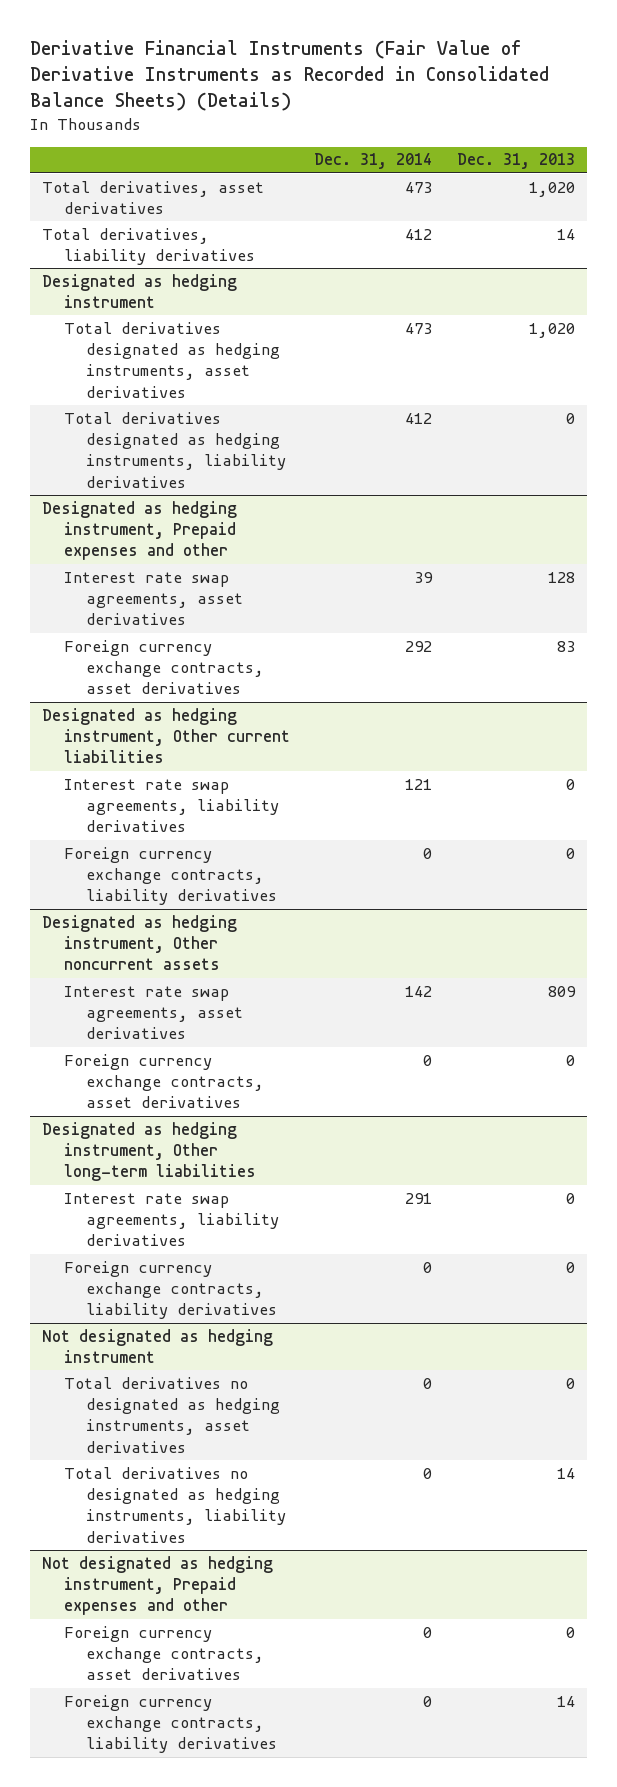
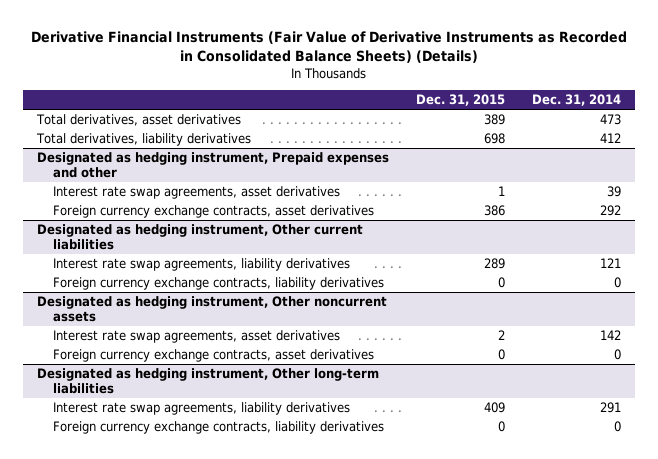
- | Dec. 31, 2014 | Dec. 31, 2013
+ | Dec. 31, 2015 | Dec. 31, 2014
- Designated as hedging instrument
- Total derivatives designated as hedging instruments, asset derivatives | 473 | 1,020
- Total derivatives designated as hedging instruments, liability derivatives | 412 | 0
- Not designated as hedging instrument
- Total derivatives no designated as hedging instruments, asset derivatives | 0 | 0
- Total derivatives no designated as hedging instruments, liability derivatives | 0 | 14
- Not designated as hedging instrument, Prepaid expenses and other
- Foreign currency exchange contracts, asset derivatives | 0 | 0
- Foreign currency exchange contracts, liability derivatives | 0 | 14

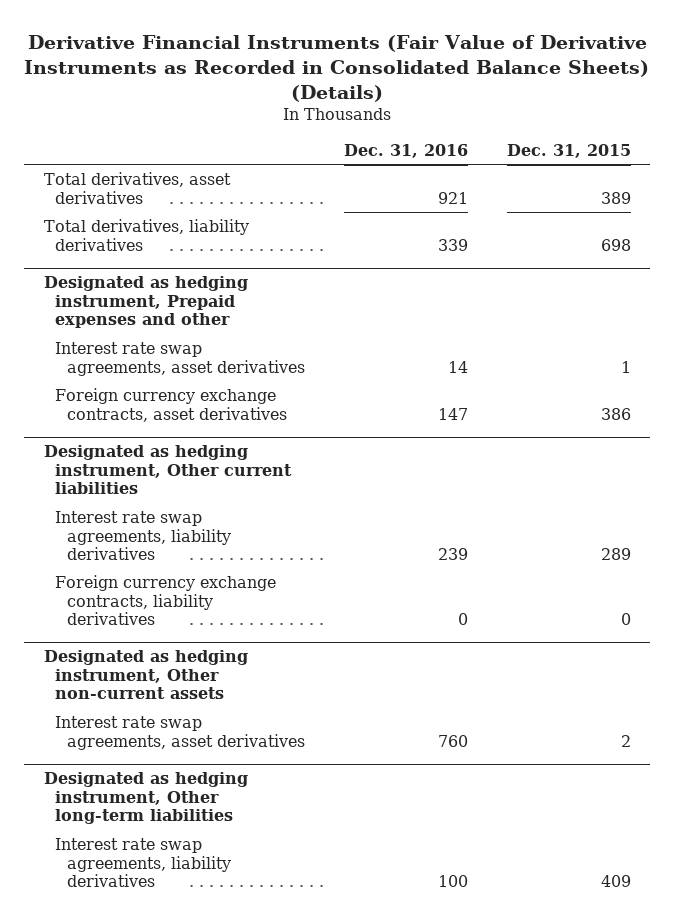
- | Dec. 31, 2015 | Dec. 31, 2014
+ | Dec. 31, 2016 | Dec. 31, 2015
- Designated as hedging instrument, Other noncurrent assets
+ Designated as hedging instrument, Other non-current assets
- Foreign currency exchange contracts, asset derivatives | 0 | 0
@ Designated as hedging instrument, Other long-term liabilities
- Foreign currency exchange contracts, liability derivatives | 0 | 0

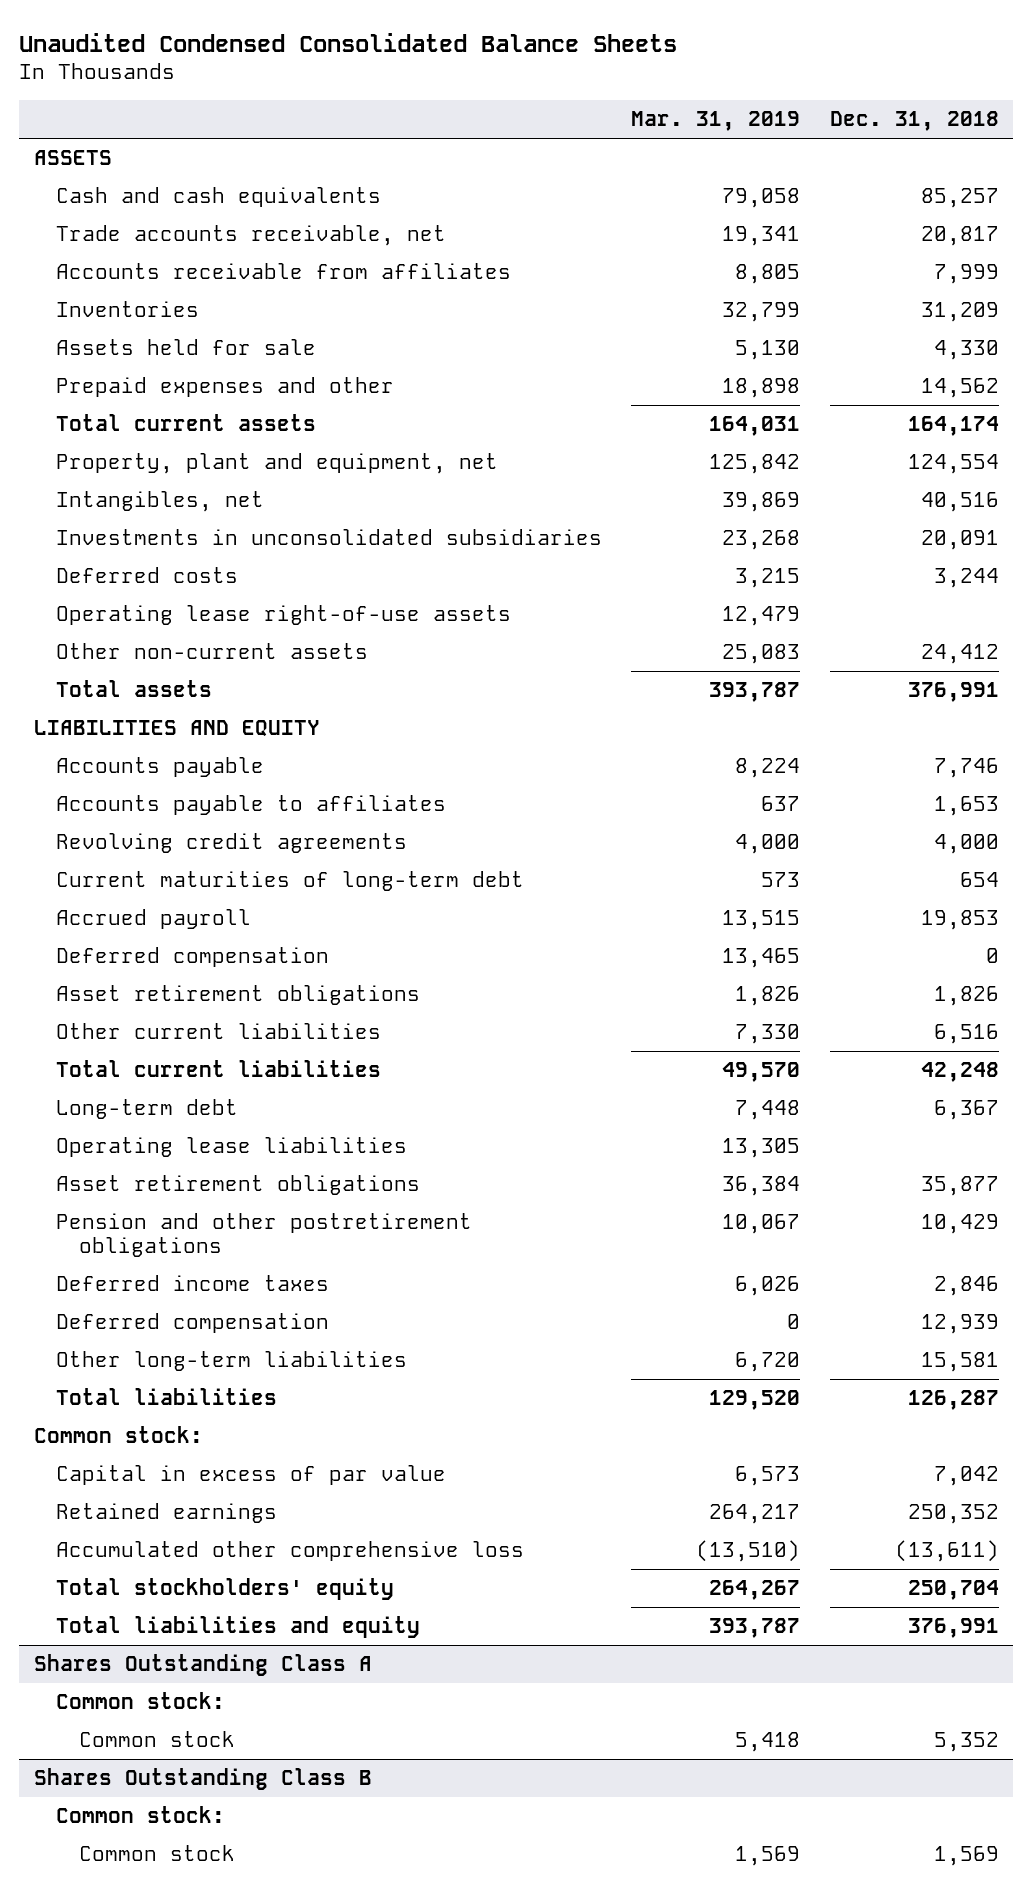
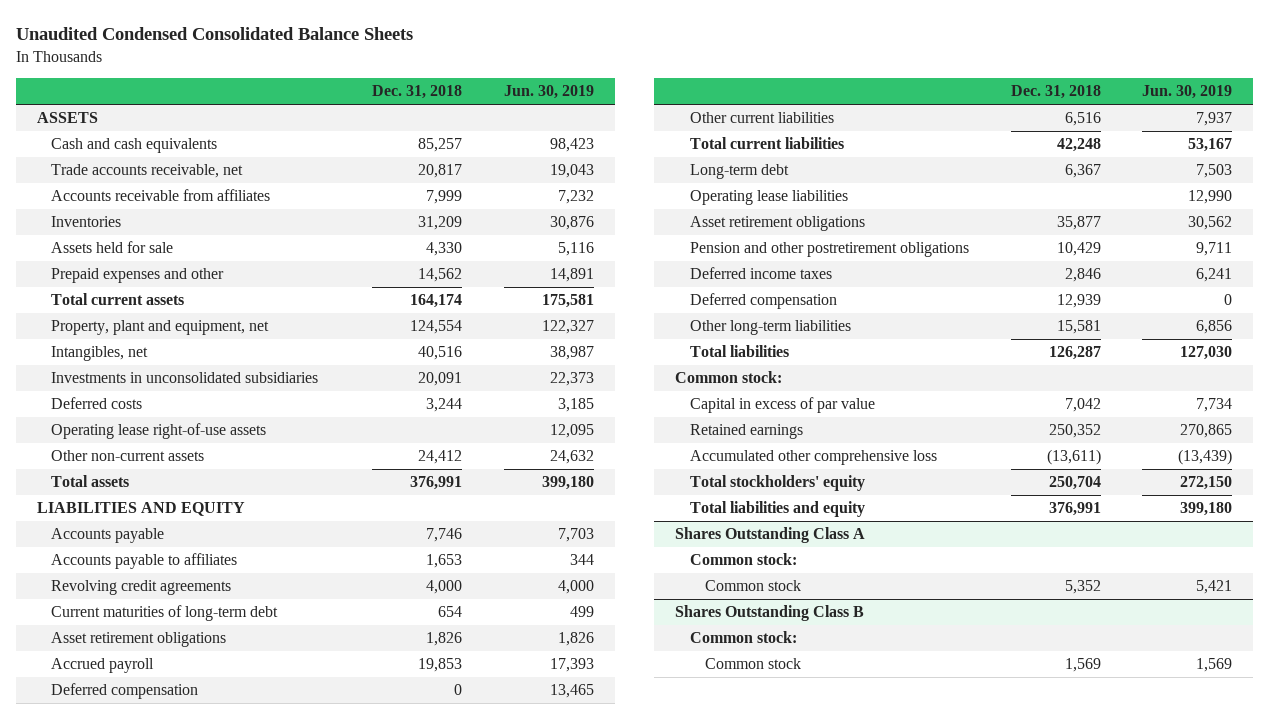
- | Mar. 31, 2019 | Dec. 31, 2018
+ | Dec. 31, 2018 | Jun. 30, 2019
moved up: Asset retirement obligations | 1,826 | 1,826

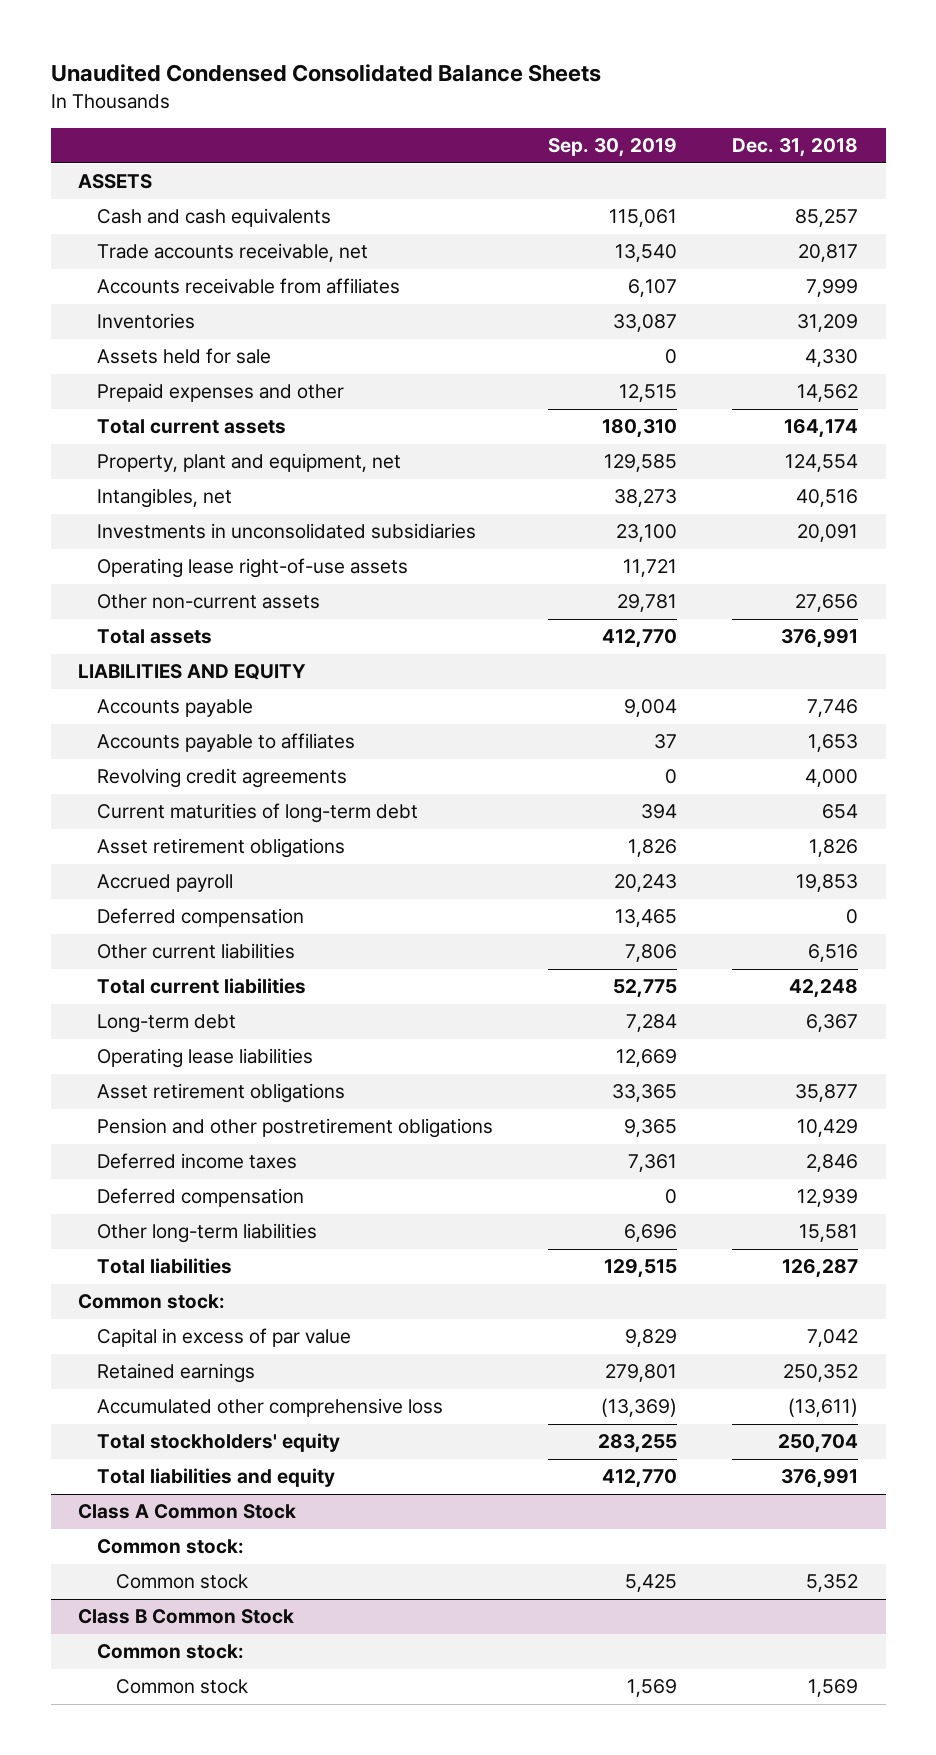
- | Dec. 31, 2018 | Jun. 30, 2019
+ | Sep. 30, 2019 | Dec. 31, 2018
- Deferred costs | 3,244 | 3,185
- Other non-current assets | 24,412 | 24,632
+ Other non-current assets | 29,781 | 27,656
- Shares Outstanding Class A
+ Class A Common Stock
- Shares Outstanding Class B
+ Class B Common Stock

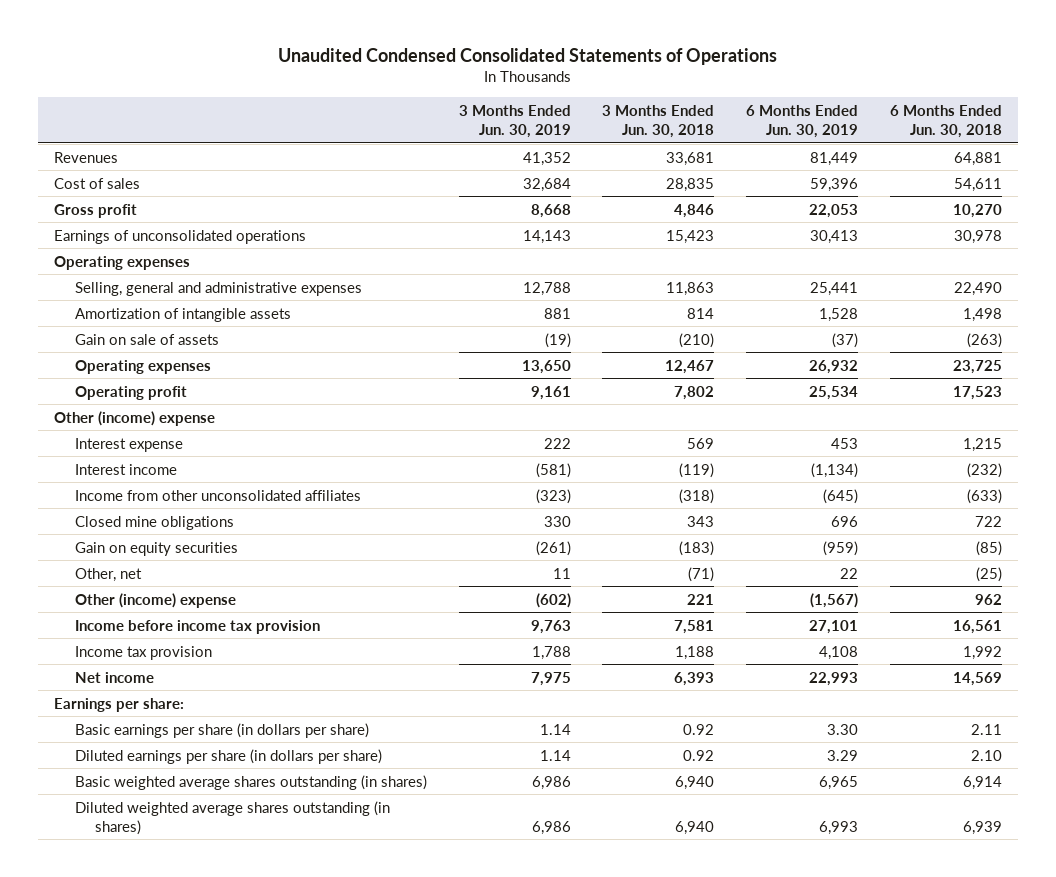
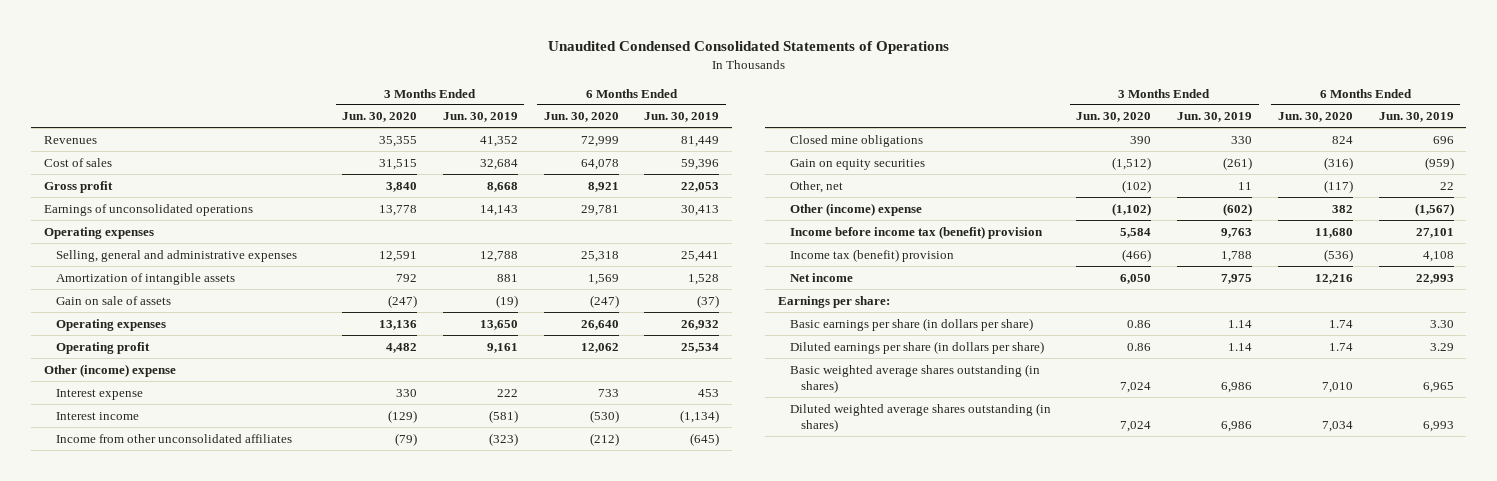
- | 3 Months Ended Jun. 30, 2019 | 3 Months Ended Jun. 30, 2018 | 6 Months Ended Jun. 30, 2019 | 6 Months Ended Jun. 30, 2018
+ | 3 Months Ended Jun. 30, 2020 | 3 Months Ended Jun. 30, 2019 | 6 Months Ended Jun. 30, 2020 | 6 Months Ended Jun. 30, 2019
- Income before income tax provision | 9,763 | 7,581 | 27,101 | 16,561
- Income tax provision | 1,788 | 1,188 | 4,108 | 1,992
+ Income before income tax (benefit) provision | 5,584 | 9,763 | 11,680 | 27,101
+ Income tax (benefit) provision | (466) | 1,788 | (536) | 4,108

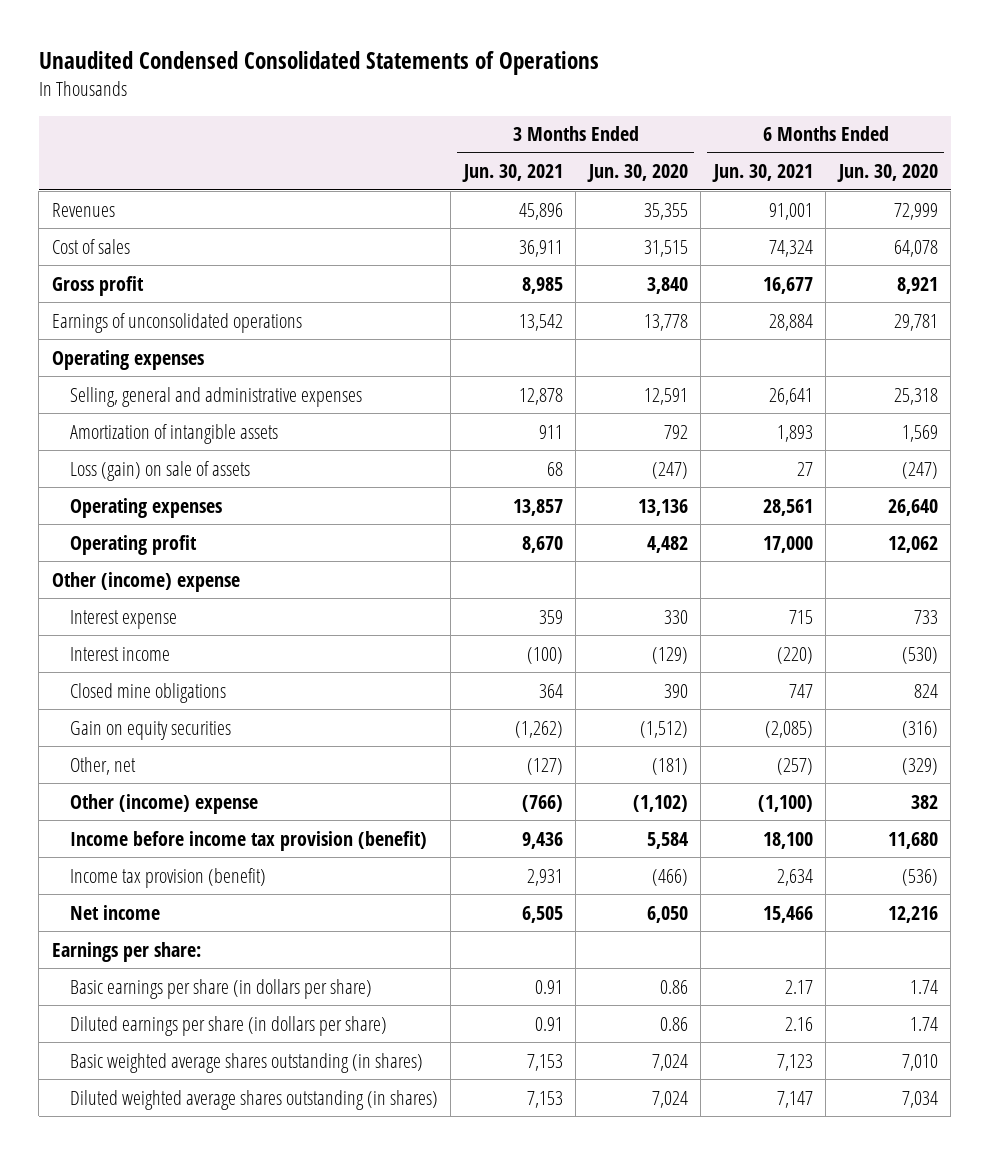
- | 3 Months Ended Jun. 30, 2020 | 3 Months Ended Jun. 30, 2019 | 6 Months Ended Jun. 30, 2020 | 6 Months Ended Jun. 30, 2019
+ | 3 Months Ended Jun. 30, 2021 | 3 Months Ended Jun. 30, 2020 | 6 Months Ended Jun. 30, 2021 | 6 Months Ended Jun. 30, 2020
- Gain on sale of assets | (247) | (19) | (247) | (37)
+ Loss (gain) on sale of assets | 68 | (247) | 27 | (247)
- Income from other unconsolidated affiliates | (79) | (323) | (212) | (645)
- Other, net | (102) | 11 | (117) | 22
+ Other, net | (127) | (181) | (257) | (329)
- Income before income tax (benefit) provision | 5,584 | 9,763 | 11,680 | 27,101
- Income tax (benefit) provision | (466) | 1,788 | (536) | 4,108
+ Income before income tax provision (benefit) | 9,436 | 5,584 | 18,100 | 11,680
+ Income tax provision (benefit) | 2,931 | (466) | 2,634 | (536)

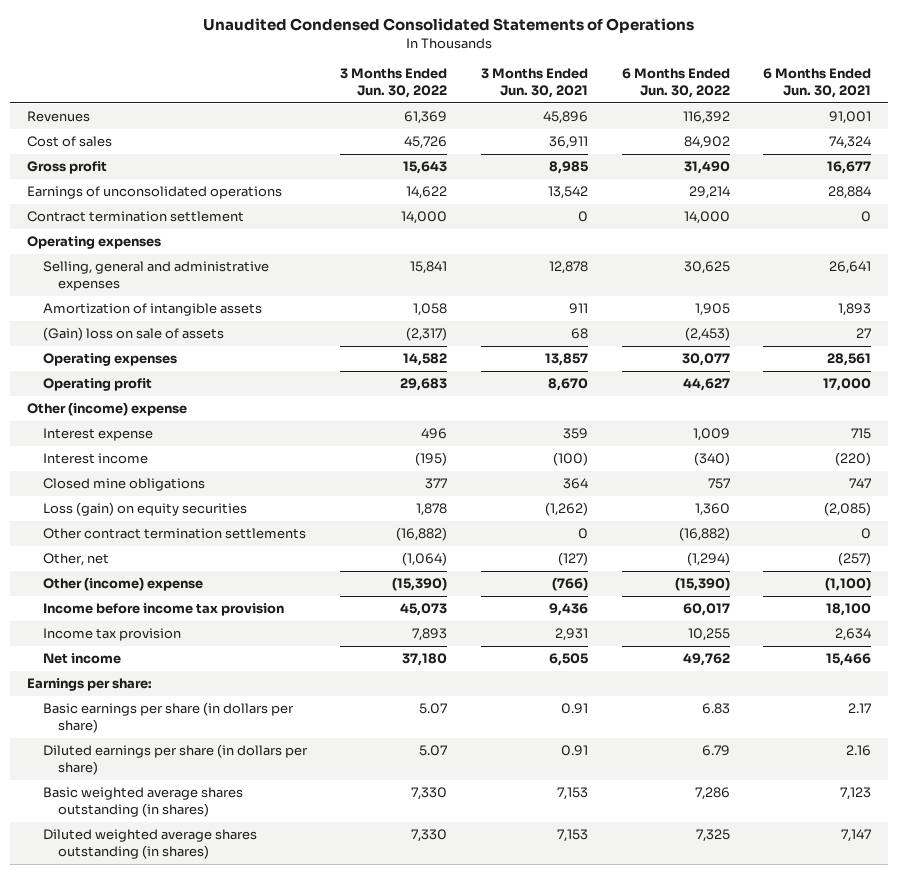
- | 3 Months Ended Jun. 30, 2021 | 3 Months Ended Jun. 30, 2020 | 6 Months Ended Jun. 30, 2021 | 6 Months Ended Jun. 30, 2020
+ | 3 Months Ended Jun. 30, 2022 | 3 Months Ended Jun. 30, 2021 | 6 Months Ended Jun. 30, 2022 | 6 Months Ended Jun. 30, 2021
+ Contract termination settlement | 14,000 | 0 | 14,000 | 0
- Loss (gain) on sale of assets | 68 | (247) | 27 | (247)
+ (Gain) loss on sale of assets | (2,317) | 68 | (2,453) | 27
- Gain on equity securities | (1,262) | (1,512) | (2,085) | (316)
+ Loss (gain) on equity securities | 1,878 | (1,262) | 1,360 | (2,085)
+ Other contract termination settlements | (16,882) | 0 | (16,882) | 0
- Income before income tax provision (benefit) | 9,436 | 5,584 | 18,100 | 11,680
- Income tax provision (benefit) | 2,931 | (466) | 2,634 | (536)
+ Income before income tax provision | 45,073 | 9,436 | 60,017 | 18,100
+ Income tax provision | 7,893 | 2,931 | 10,255 | 2,634

